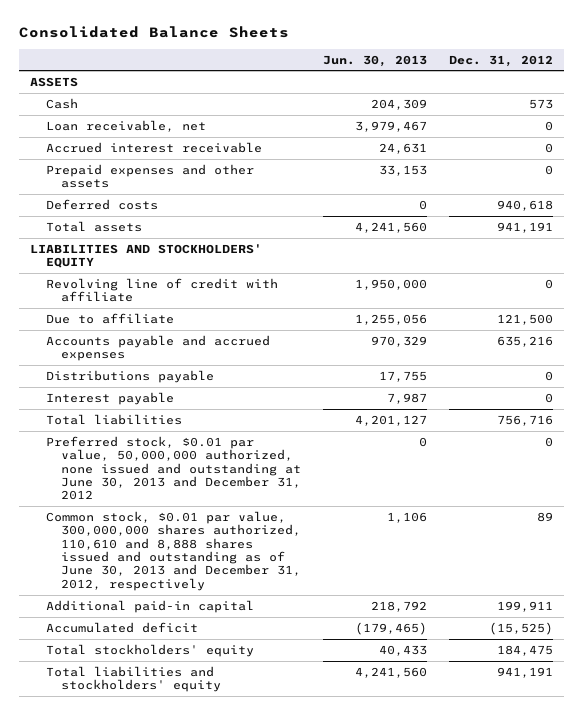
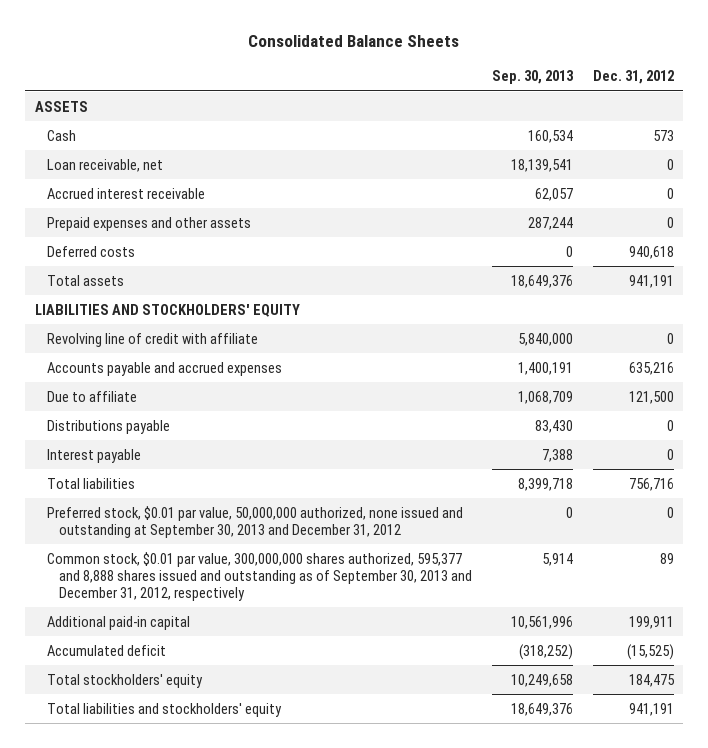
- | Jun. 30, 2013 | Dec. 31, 2012
+ | Sep. 30, 2013 | Dec. 31, 2012
moved down: Due to affiliate | 1,068,709 | 121,500
- Preferred stock, $0.01 par value, 50,000,000 authorized, none issued and outstanding at June 30, 2013 and December 31, 2012 | 0 | 0
- Common stock, $0.01 par value, 300,000,000 shares authorized, 110,610 and 8,888 shares issued and outstanding as of June 30, 2013 and December 31, 2012, respectively | 1,106 | 89
+ Preferred stock, $0.01 par value, 50,000,000 authorized, none issued and outstanding at September 30, 2013 and December 31, 2012 | 0 | 0
+ Common stock, $0.01 par value, 300,000,000 shares authorized, 595,377 and 8,888 shares issued and outstanding as of September 30, 2013 and December 31, 2012, respectively | 5,914 | 89

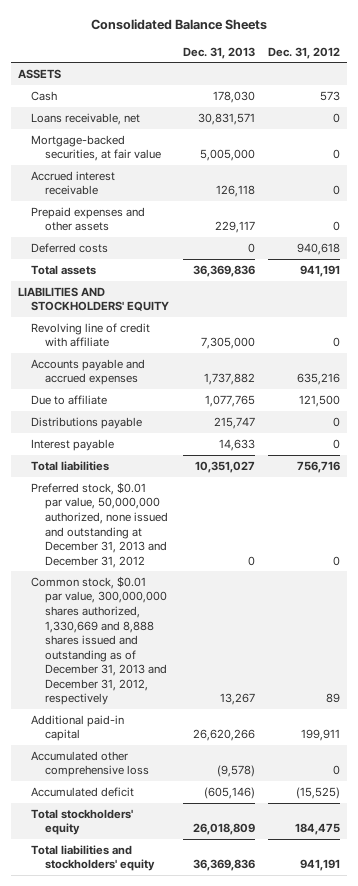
- | Sep. 30, 2013 | Dec. 31, 2012
+ | Dec. 31, 2013 | Dec. 31, 2012
- Loan receivable, net | 18,139,541 | 0
+ Loans receivable, net | 30,831,571 | 0
+ Mortgage-backed securities, at fair value | 5,005,000 | 0
- Preferred stock, $0.01 par value, 50,000,000 authorized, none issued and outstanding at September 30, 2013 and December 31, 2012 | 0 | 0
- Common stock, $0.01 par value, 300,000,000 shares authorized, 595,377 and 8,888 shares issued and outstanding as of September 30, 2013 and December 31, 2012, respectively | 5,914 | 89
+ Preferred stock, $0.01 par value, 50,000,000 authorized, none issued and outstanding at December 31, 2013 and December 31, 2012 | 0 | 0
+ Common stock, $0.01 par value, 300,000,000 shares authorized, 1,330,669 and 8,888 shares issued and outstanding as of December 31, 2013 and December 31, 2012, respectively | 13,267 | 89
+ Accumulated other comprehensive loss | (9,578) | 0

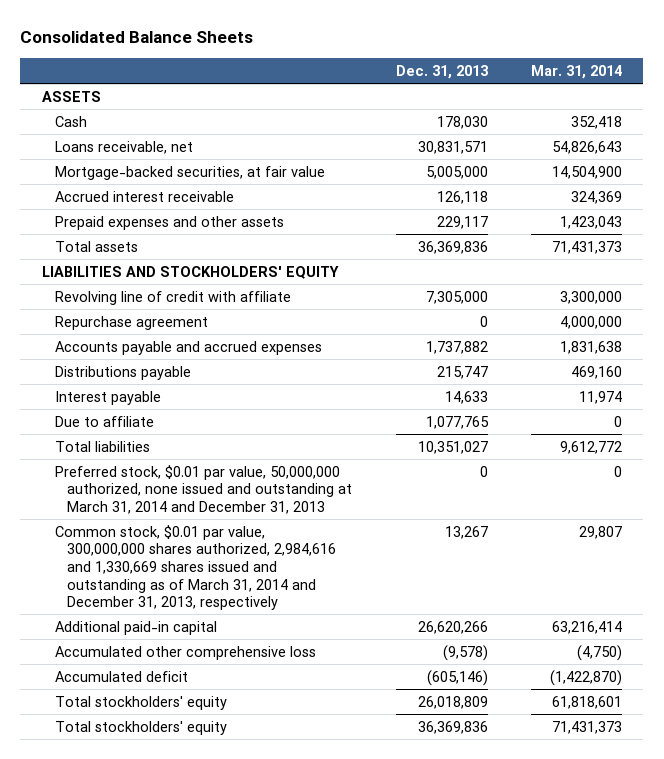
- | Dec. 31, 2013 | Dec. 31, 2012
+ | Dec. 31, 2013 | Mar. 31, 2014
- Deferred costs | 0 | 940,618
+ Repurchase agreement | 0 | 4,000,000
moved down: Due to affiliate | 1,077,765 | 0
- Preferred stock, $0.01 par value, 50,000,000 authorized, none issued and outstanding at December 31, 2013 and December 31, 2012 | 0 | 0
- Common stock, $0.01 par value, 300,000,000 shares authorized, 1,330,669 and 8,888 shares issued and outstanding as of December 31, 2013 and December 31, 2012, respectively | 13,267 | 89
+ Preferred stock, $0.01 par value, 50,000,000 authorized, none issued and outstanding at March 31, 2014 and December 31, 2013 | 0 | 0
+ Common stock, $0.01 par value, 300,000,000 shares authorized, 2,984,616 and 1,330,669 shares issued and outstanding as of March 31, 2014 and December 31, 2013, respectively | 13,267 | 29,807
- Total liabilities and stockholders' equity | 36,369,836 | 941,191
+ Total stockholders' equity | 36,369,836 | 71,431,373

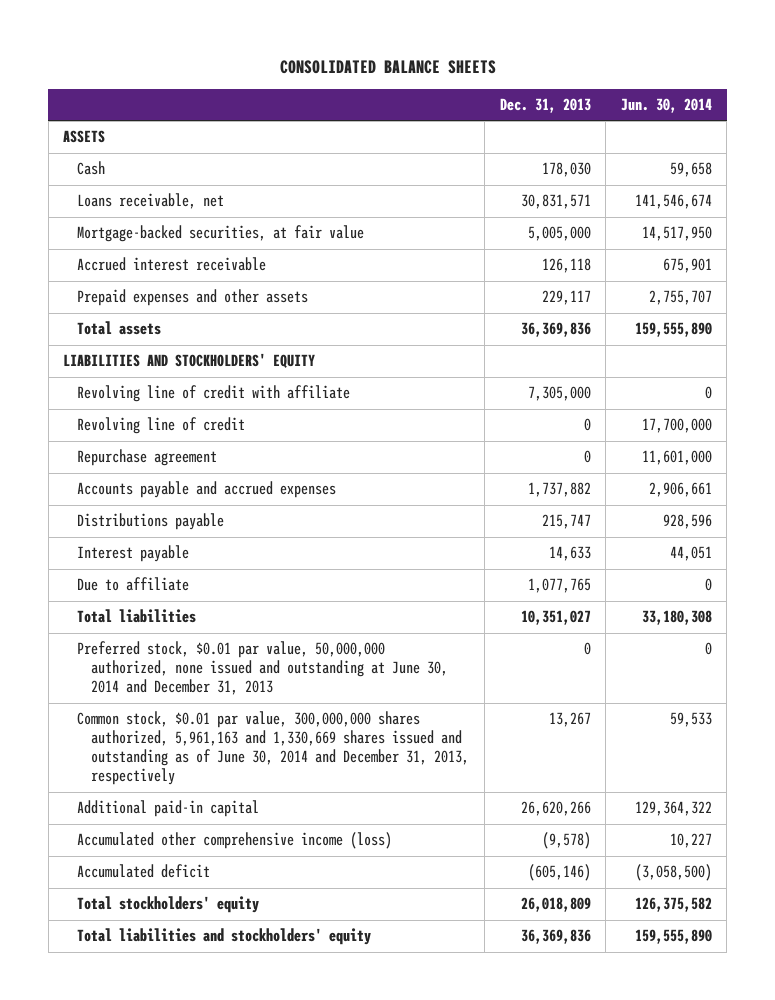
- Consolidated Balance Sheets
+ CONSOLIDATED BALANCE SHEETS
- | Dec. 31, 2013 | Mar. 31, 2014
+ | Dec. 31, 2013 | Jun. 30, 2014
+ Revolving line of credit | 0 | 17,700,000
- Preferred stock, $0.01 par value, 50,000,000 authorized, none issued and outstanding at March 31, 2014 and December 31, 2013 | 0 | 0
- Common stock, $0.01 par value, 300,000,000 shares authorized, 2,984,616 and 1,330,669 shares issued and outstanding as of March 31, 2014 and December 31, 2013, respectively | 13,267 | 29,807
+ Preferred stock, $0.01 par value, 50,000,000 authorized, none issued and outstanding at June 30, 2014 and December 31, 2013 | 0 | 0
+ Common stock, $0.01 par value, 300,000,000 shares authorized, 5,961,163 and 1,330,669 shares issued and outstanding as of June 30, 2014 and December 31, 2013, respectively | 13,267 | 59,533
- Accumulated other comprehensive loss | (9,578) | (4,750)
+ Accumulated other comprehensive income (loss) | (9,578) | 10,227
- Total stockholders' equity | 36,369,836 | 71,431,373
+ Total liabilities and stockholders' equity | 36,369,836 | 159,555,890

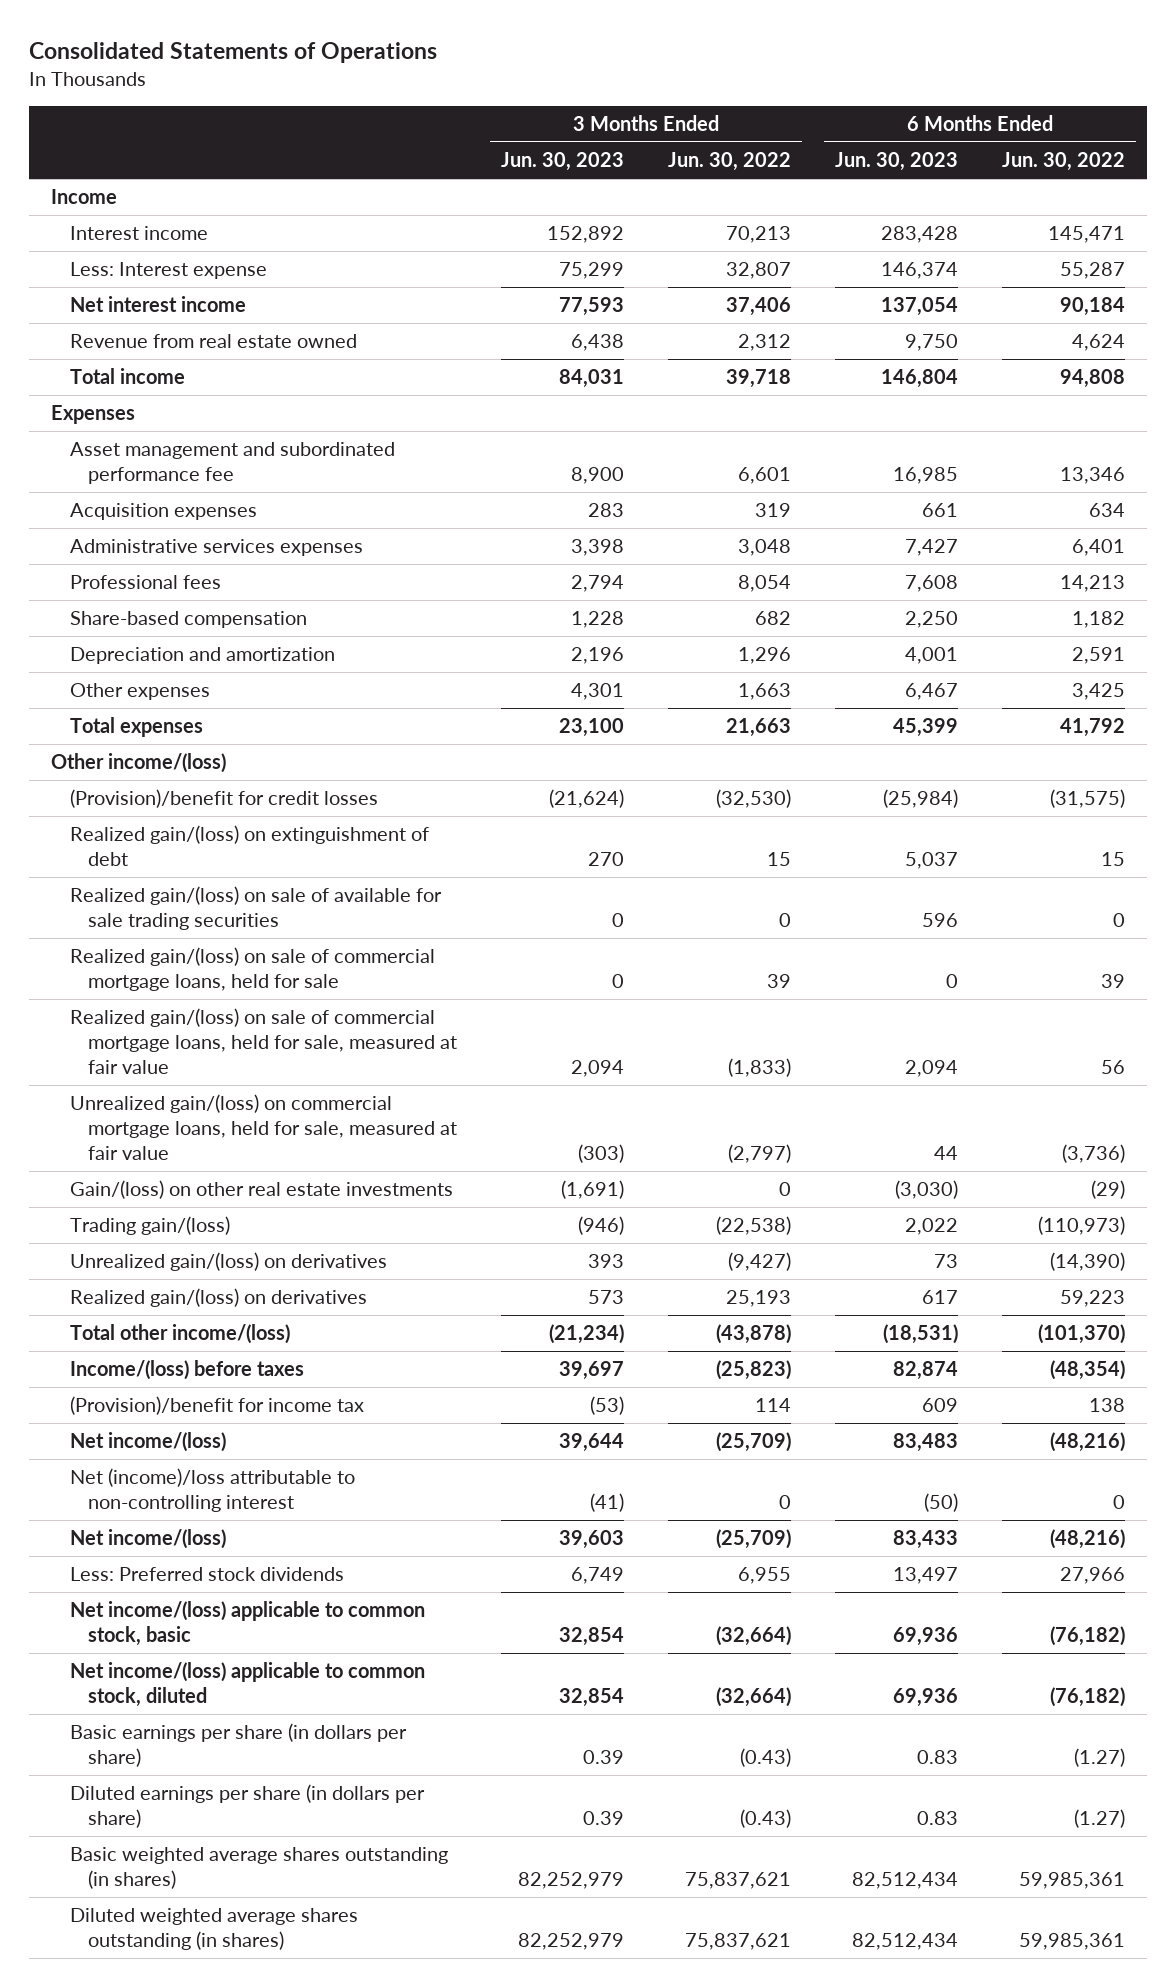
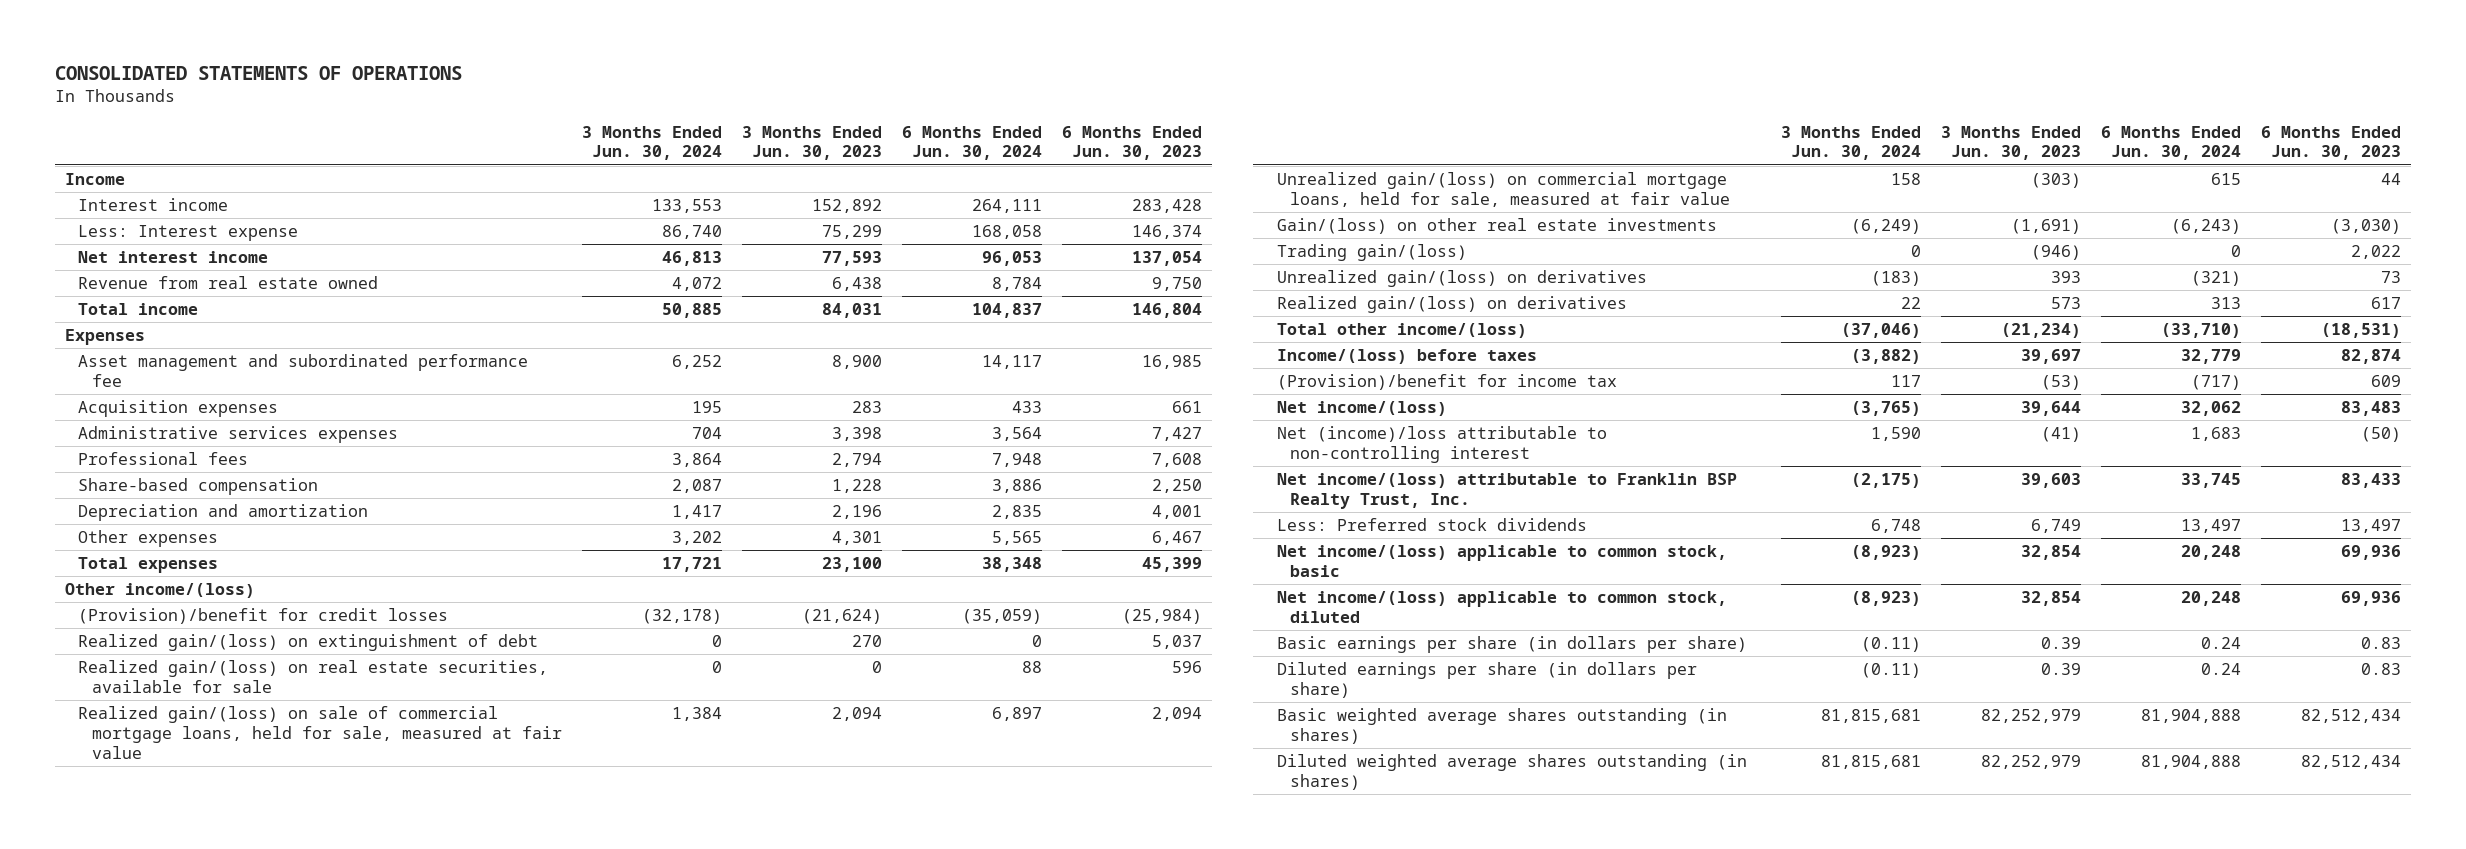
- Consolidated Statements of Operations
+ CONSOLIDATED STATEMENTS OF OPERATIONS
- | 3 Months Ended Jun. 30, 2023 | 3 Months Ended Jun. 30, 2022 | 6 Months Ended Jun. 30, 2023 | 6 Months Ended Jun. 30, 2022
+ | 3 Months Ended Jun. 30, 2024 | 3 Months Ended Jun. 30, 2023 | 6 Months Ended Jun. 30, 2024 | 6 Months Ended Jun. 30, 2023
- Realized gain/(loss) on sale of available for sale trading securities | 0 | 0 | 596 | 0
- Realized gain/(loss) on sale of commercial mortgage loans, held for sale | 0 | 39 | 0 | 39
+ Realized gain/(loss) on real estate securities, available for sale | 0 | 0 | 88 | 596
- Net income/(loss) | 39,603 | (25,709) | 83,433 | (48,216)
+ Net income/(loss) attributable to Franklin BSP Realty Trust, Inc. | (2,175) | 39,603 | 33,745 | 83,433

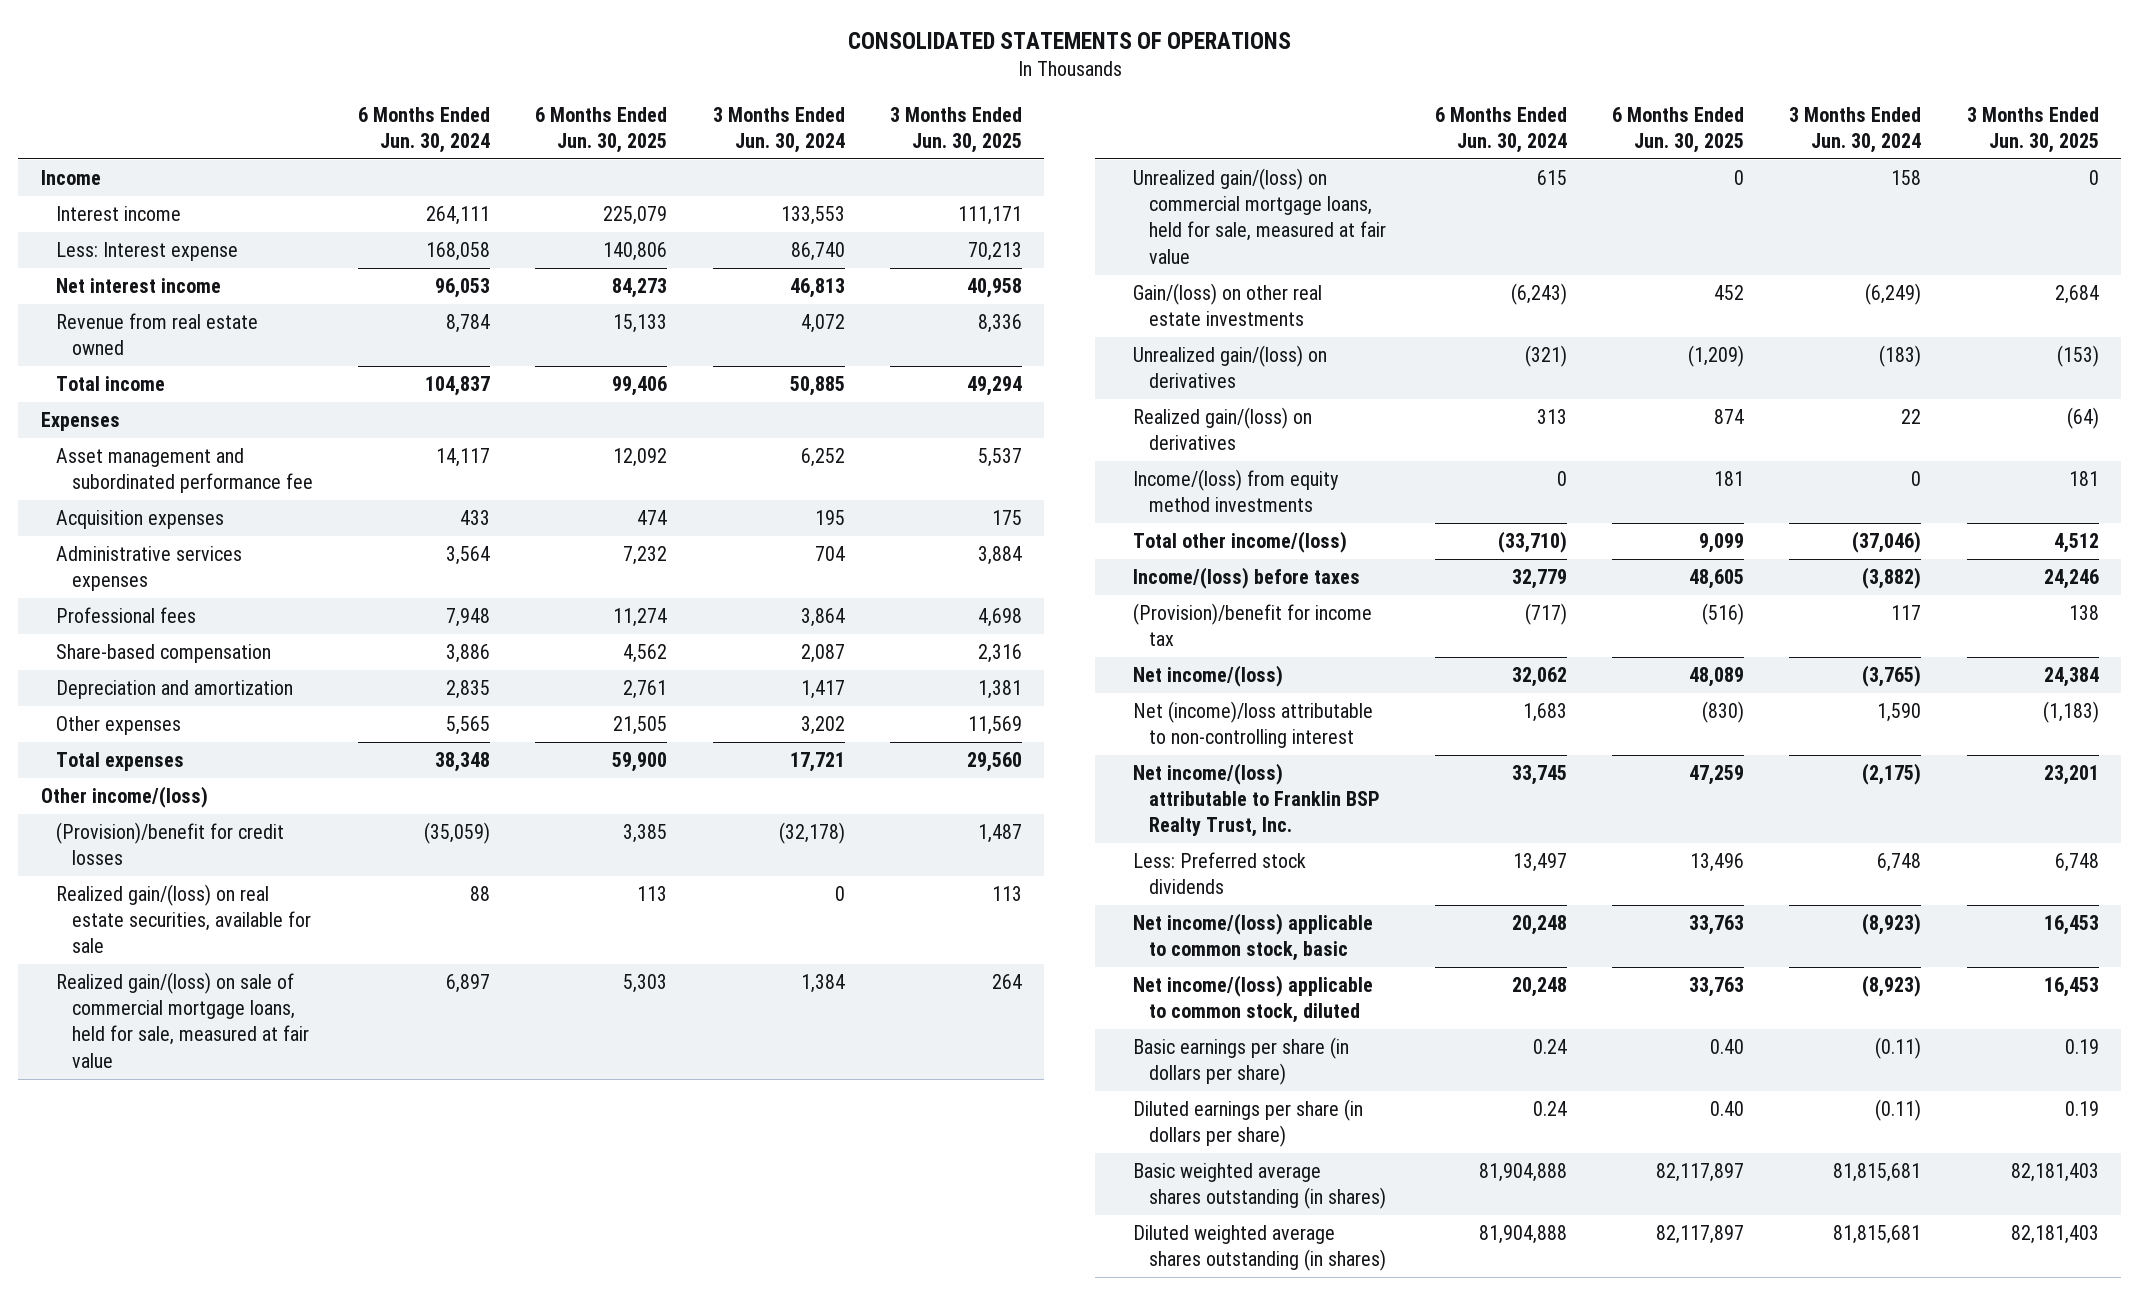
- | 3 Months Ended Jun. 30, 2024 | 3 Months Ended Jun. 30, 2023 | 6 Months Ended Jun. 30, 2024 | 6 Months Ended Jun. 30, 2023
+ | 6 Months Ended Jun. 30, 2024 | 6 Months Ended Jun. 30, 2025 | 3 Months Ended Jun. 30, 2024 | 3 Months Ended Jun. 30, 2025
- Realized gain/(loss) on extinguishment of debt | 0 | 270 | 0 | 5,037
- Trading gain/(loss) | 0 | (946) | 0 | 2,022
+ Income/(loss) from equity method investments | 0 | 181 | 0 | 181

